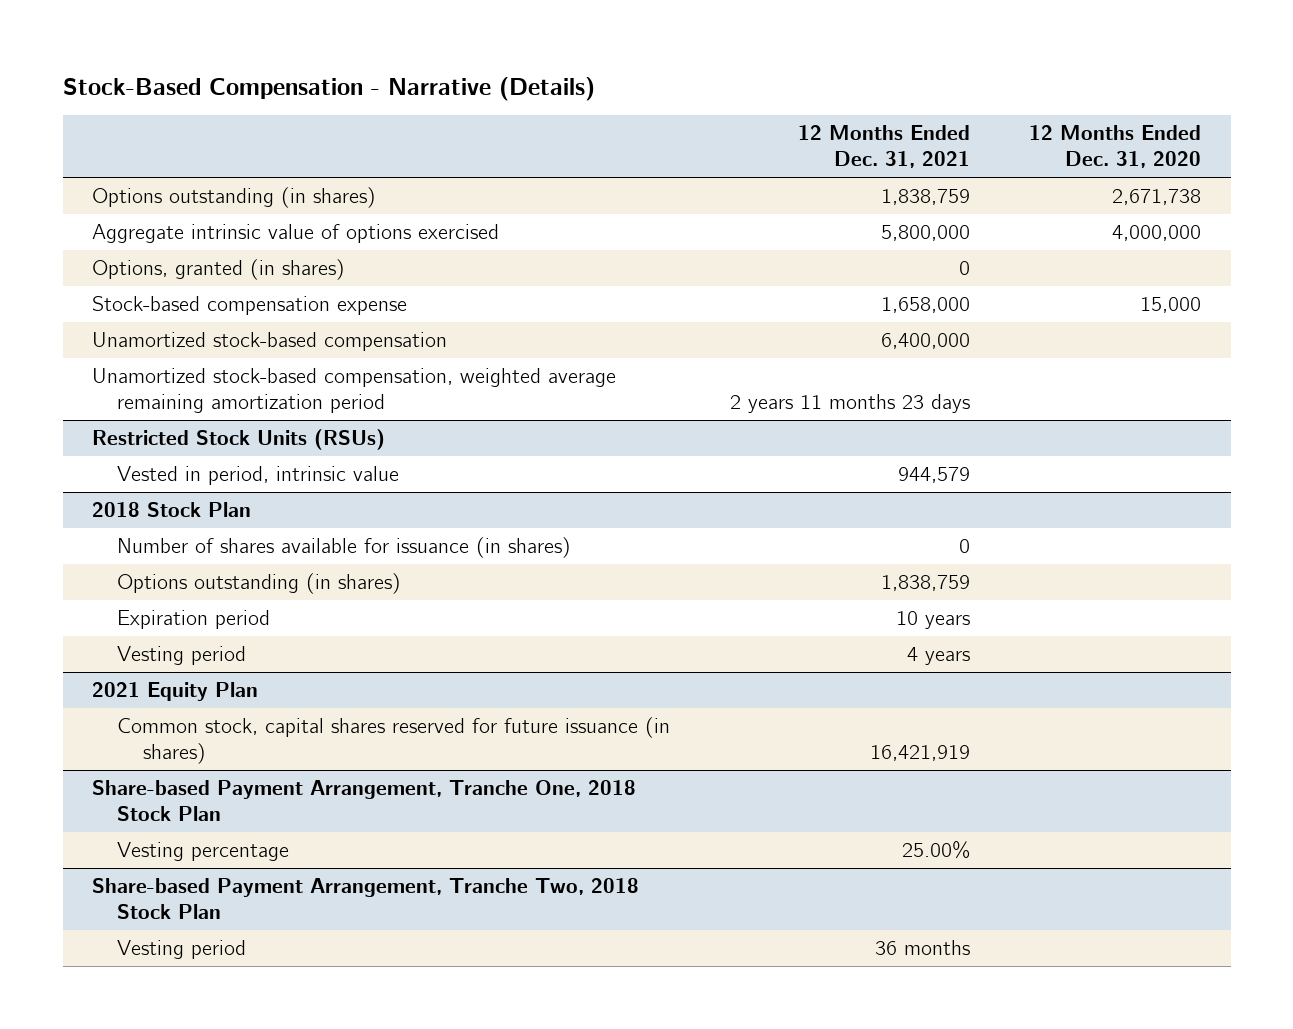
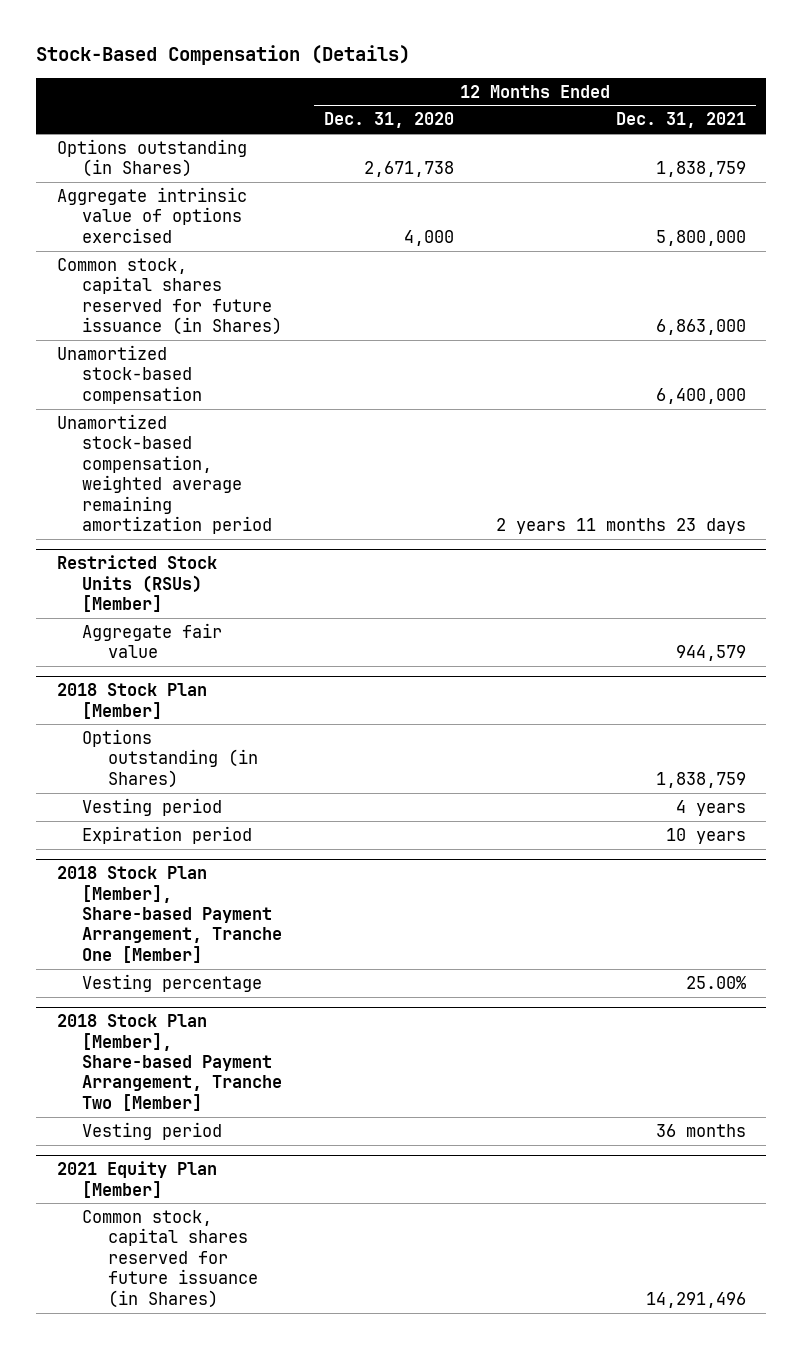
- Stock-Based Compensation - Narrative (Details)
+ Stock-Based Compensation (Details)
- | 12 Months Ended Dec. 31, 2021 | 12 Months Ended Dec. 31, 2020
+ | 12 Months Ended Dec. 31, 2020 | 12 Months Ended Dec. 31, 2021
- Options outstanding (in shares) | 1,838,759 | 2,671,738
- Aggregate intrinsic value of options exercised | 5,800,000 | 4,000,000
- Options, granted (in shares) | 0 |
- Stock-based compensation expense | 1,658,000 | 15,000
+ Options outstanding (in Shares) | 2,671,738 | 1,838,759
+ Aggregate intrinsic value of options exercised | 4,000 | 5,800,000
+ Common stock, capital shares reserved for future issuance (in Shares) | | 6,863,000
- Restricted Stock Units (RSUs)
- Vested in period, intrinsic value | 944,579 |
- 2018 Stock Plan
- Number of shares available for issuance (in shares) | 0 |
- Options outstanding (in shares) | 1,838,759 |
- Expiration period | 10 years |
+ Restricted Stock Units (RSUs) [Member]
+ Aggregate fair value | | 944,579
+ 2018 Stock Plan [Member]
+ Options outstanding (in Shares) | | 1,838,759
- 2021 Equity Plan
- Common stock, capital shares reserved for future issuance (in shares) | 16,421,919 |
- Share-based Payment Arrangement, Tranche One, 2018 Stock Plan
+ Expiration period | | 10 years
+ 2018 Stock Plan [Member], Share-based Payment Arrangement, Tranche One [Member]
- Share-based Payment Arrangement, Tranche Two, 2018 Stock Plan
+ 2018 Stock Plan [Member], Share-based Payment Arrangement, Tranche Two [Member]
+ 2021 Equity Plan [Member]
+ Common stock, capital shares reserved for future issuance (in Shares) | | 14,291,496

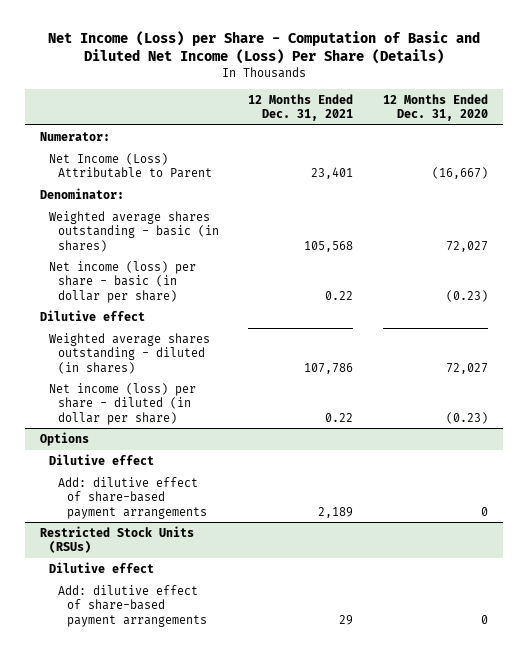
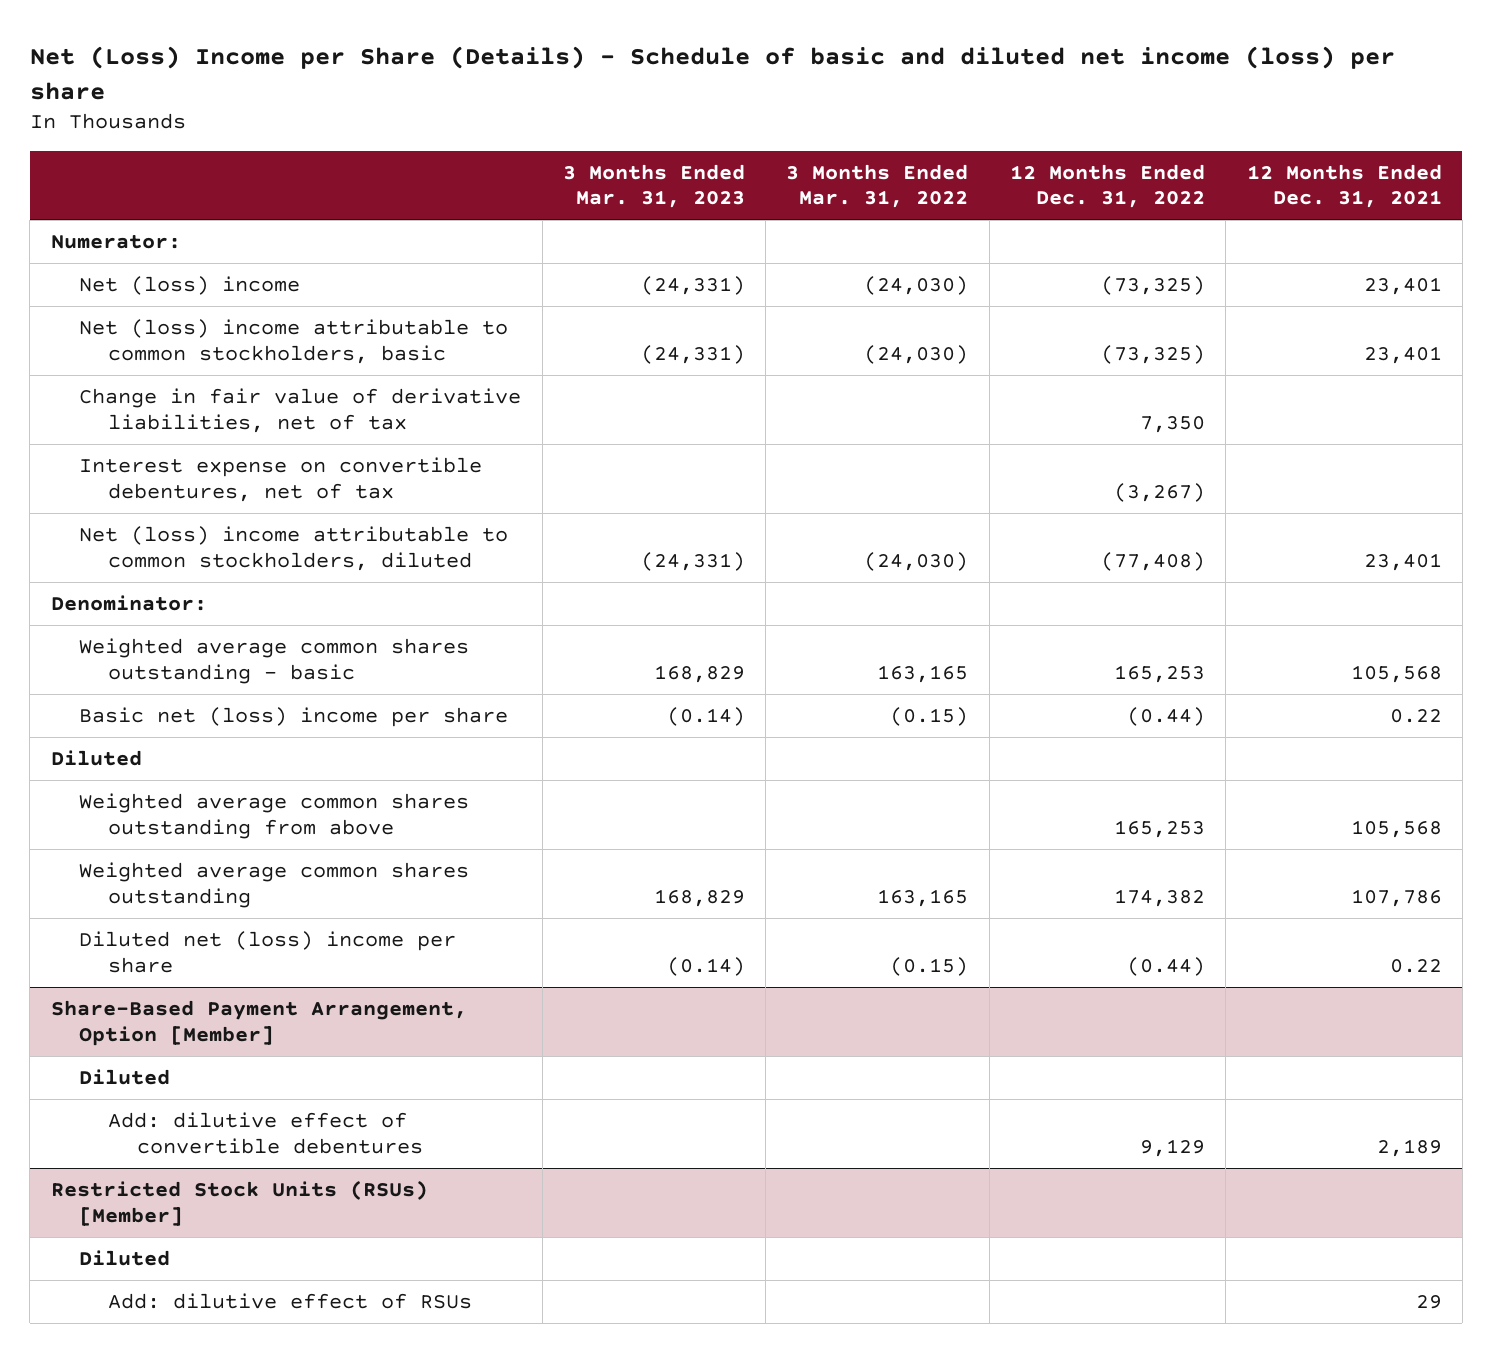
- Net Income (Loss) per Share - Computation of Basic and Diluted Net Income (Loss) Per Share (Details)
+ Net (Loss) Income per Share (Details) - Schedule of basic and diluted net income (loss) per share
- | 12 Months Ended Dec. 31, 2021 | 12 Months Ended Dec. 31, 2020
+ | 3 Months Ended Mar. 31, 2023 | 3 Months Ended Mar. 31, 2022 | 12 Months Ended Dec. 31, 2022 | 12 Months Ended Dec. 31, 2021
- Net Income (Loss) Attributable to Parent | 23,401 | (16,667)
+ Net (loss) income | (24,331) | (24,030) | (73,325) | 23,401
+ Net (loss) income attributable to common stockholders, basic | (24,331) | (24,030) | (73,325) | 23,401
+ Change in fair value of derivative liabilities, net of tax | | | 7,350 |
+ Interest expense on convertible debentures, net of tax | | | (3,267) |
+ Net (loss) income attributable to common stockholders, diluted | (24,331) | (24,030) | (77,408) | 23,401
- Weighted average shares outstanding - basic (in shares) | 105,568 | 72,027
- Net income (loss) per share - basic (in dollar per share) | 0.22 | (0.23)
- Dilutive effect
- Weighted average shares outstanding - diluted (in shares) | 107,786 | 72,027
- Net income (loss) per share - diluted (in dollar per share) | 0.22 | (0.23)
- Options
- Dilutive effect
- Add: dilutive effect of share-based payment arrangements | 2,189 | 0
- Restricted Stock Units (RSUs)
- Dilutive effect
- Add: dilutive effect of share-based payment arrangements | 29 | 0
+ Weighted average common shares outstanding - basic | 168,829 | 163,165 | 165,253 | 105,568
+ Basic net (loss) income per share | (0.14) | (0.15) | (0.44) | 0.22
+ Diluted
+ Weighted average common shares outstanding from above | | | 165,253 | 105,568
+ Weighted average common shares outstanding | 168,829 | 163,165 | 174,382 | 107,786
+ Diluted net (loss) income per share | (0.14) | (0.15) | (0.44) | 0.22
+ Share-Based Payment Arrangement, Option [Member]
+ Diluted
+ Add: dilutive effect of convertible debentures | | | 9,129 | 2,189
+ Restricted Stock Units (RSUs) [Member]
+ Diluted
+ Add: dilutive effect of RSUs | | | | 29

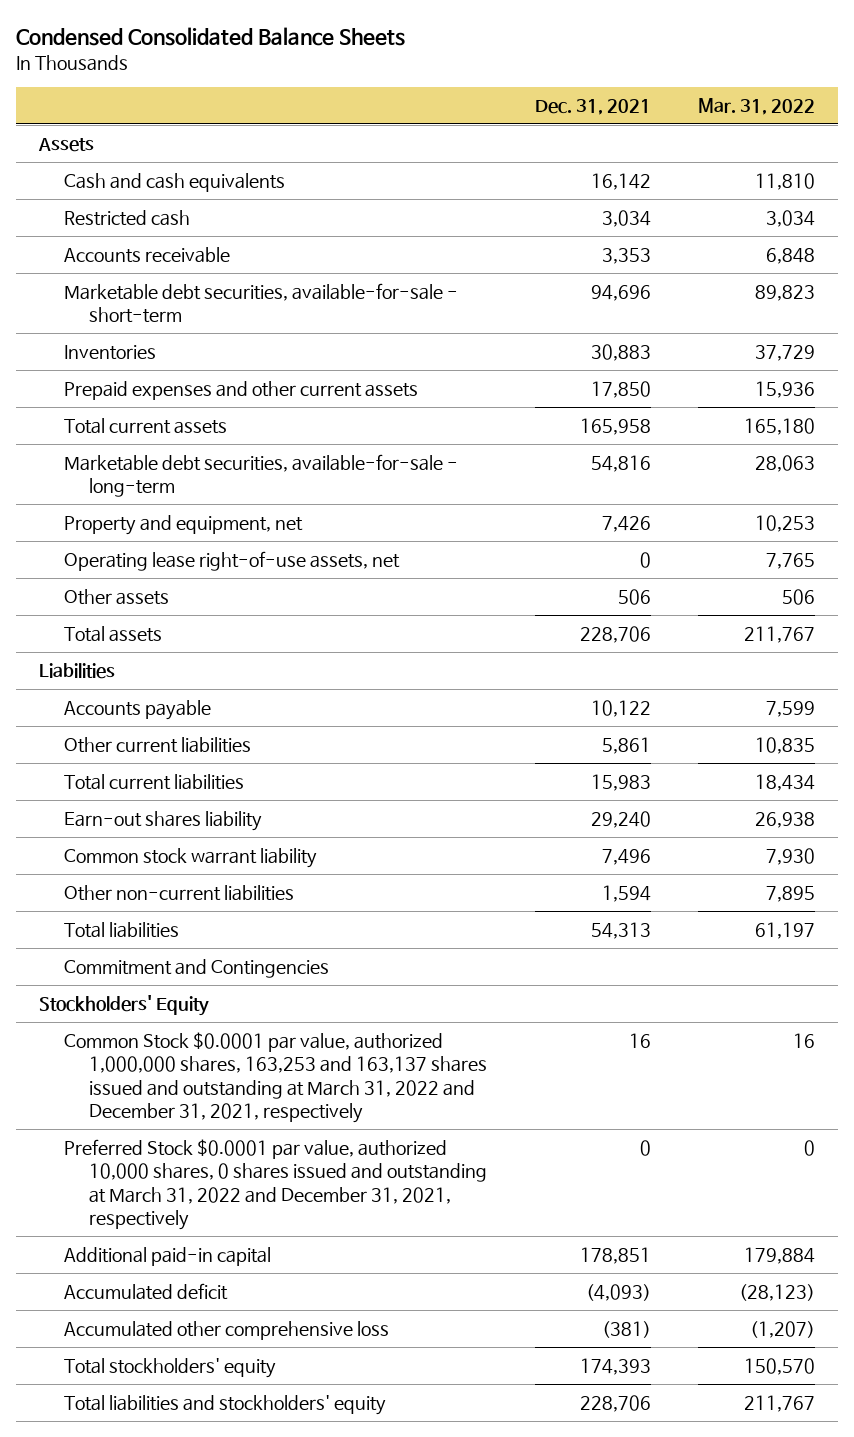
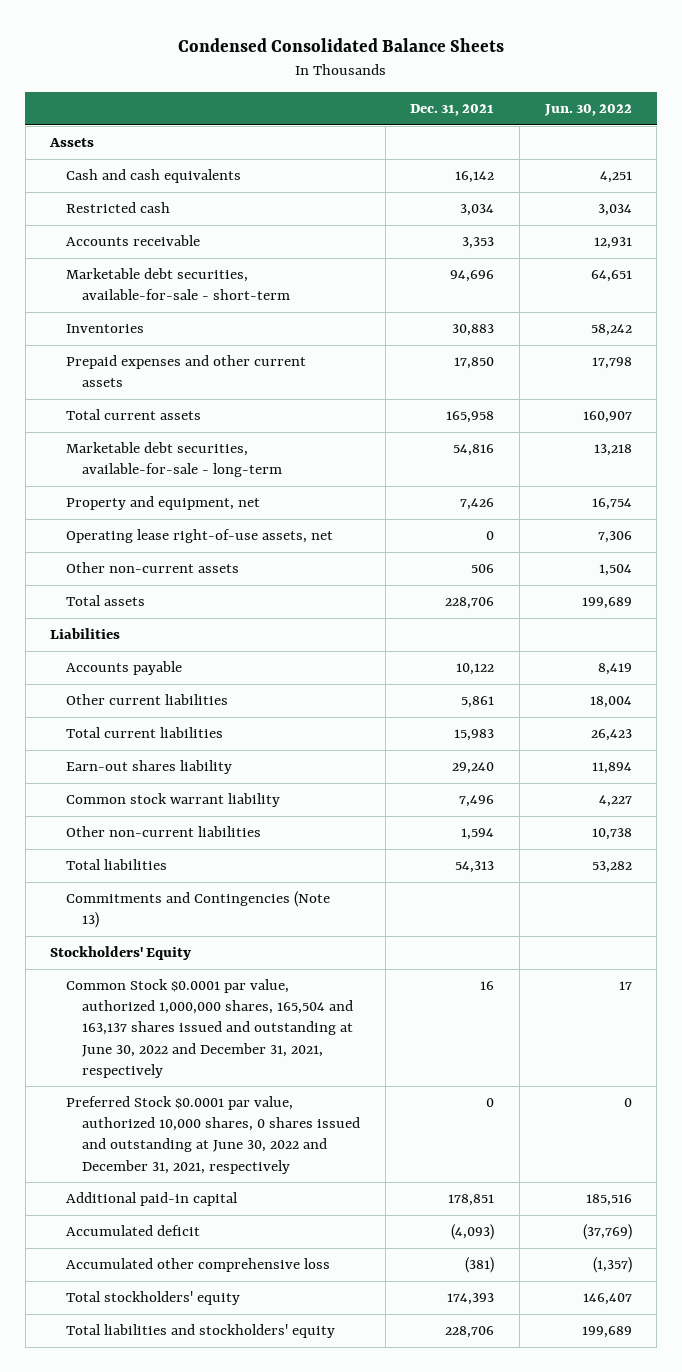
- | Dec. 31, 2021 | Mar. 31, 2022
+ | Dec. 31, 2021 | Jun. 30, 2022
- Other assets | 506 | 506
+ Other non-current assets | 506 | 1,504
- Commitment and Contingencies
+ Commitments and Contingencies (Note 13)
- Common Stock $0.0001 par value, authorized 1,000,000 shares, 163,253 and 163,137 shares issued and outstanding at March 31, 2022 and December 31, 2021, respectively | 16 | 16
- Preferred Stock $0.0001 par value, authorized 10,000 shares, 0 shares issued and outstanding at March 31, 2022 and December 31, 2021, respectively | 0 | 0
+ Common Stock $0.0001 par value, authorized 1,000,000 shares, 165,504 and 163,137 shares issued and outstanding at June 30, 2022 and December 31, 2021, respectively | 16 | 17
+ Preferred Stock $0.0001 par value, authorized 10,000 shares, 0 shares issued and outstanding at June 30, 2022 and December 31, 2021, respectively | 0 | 0

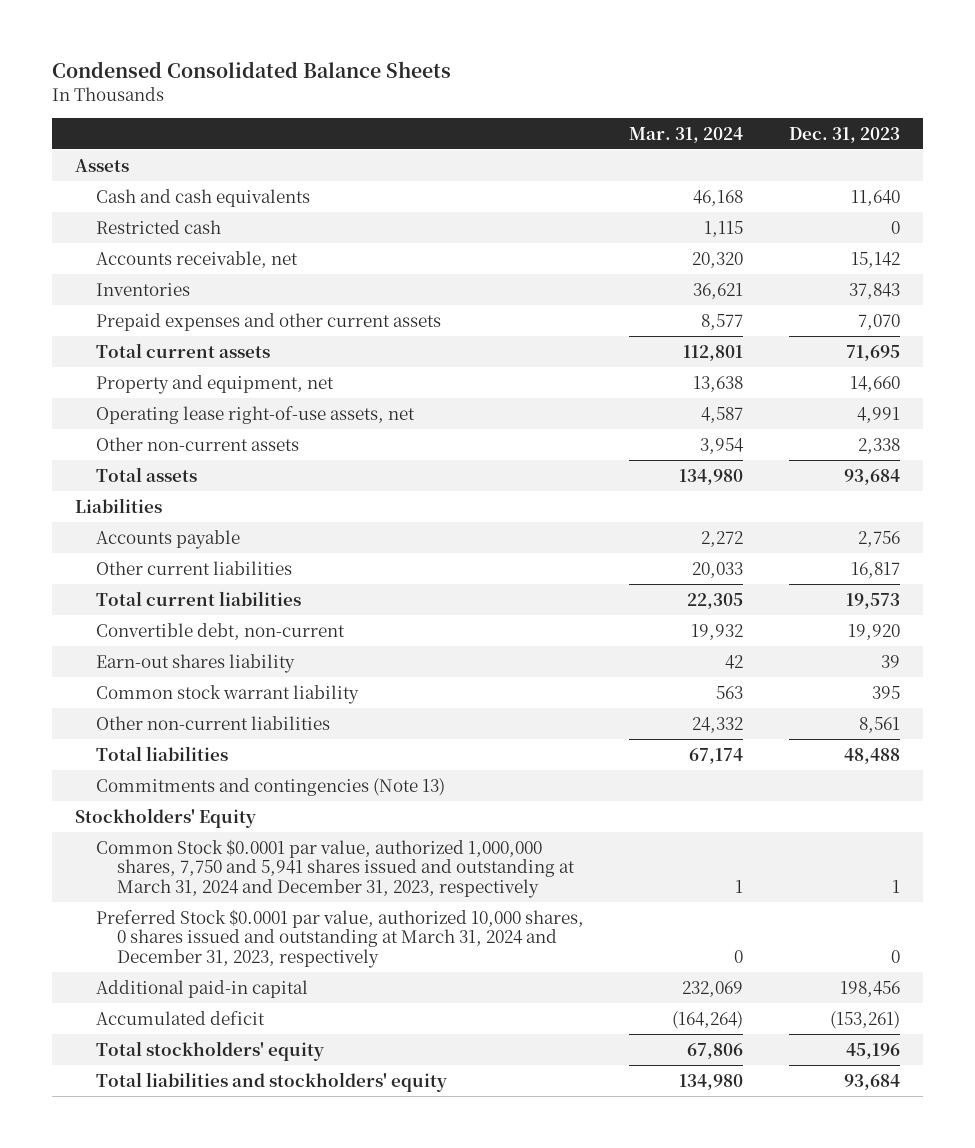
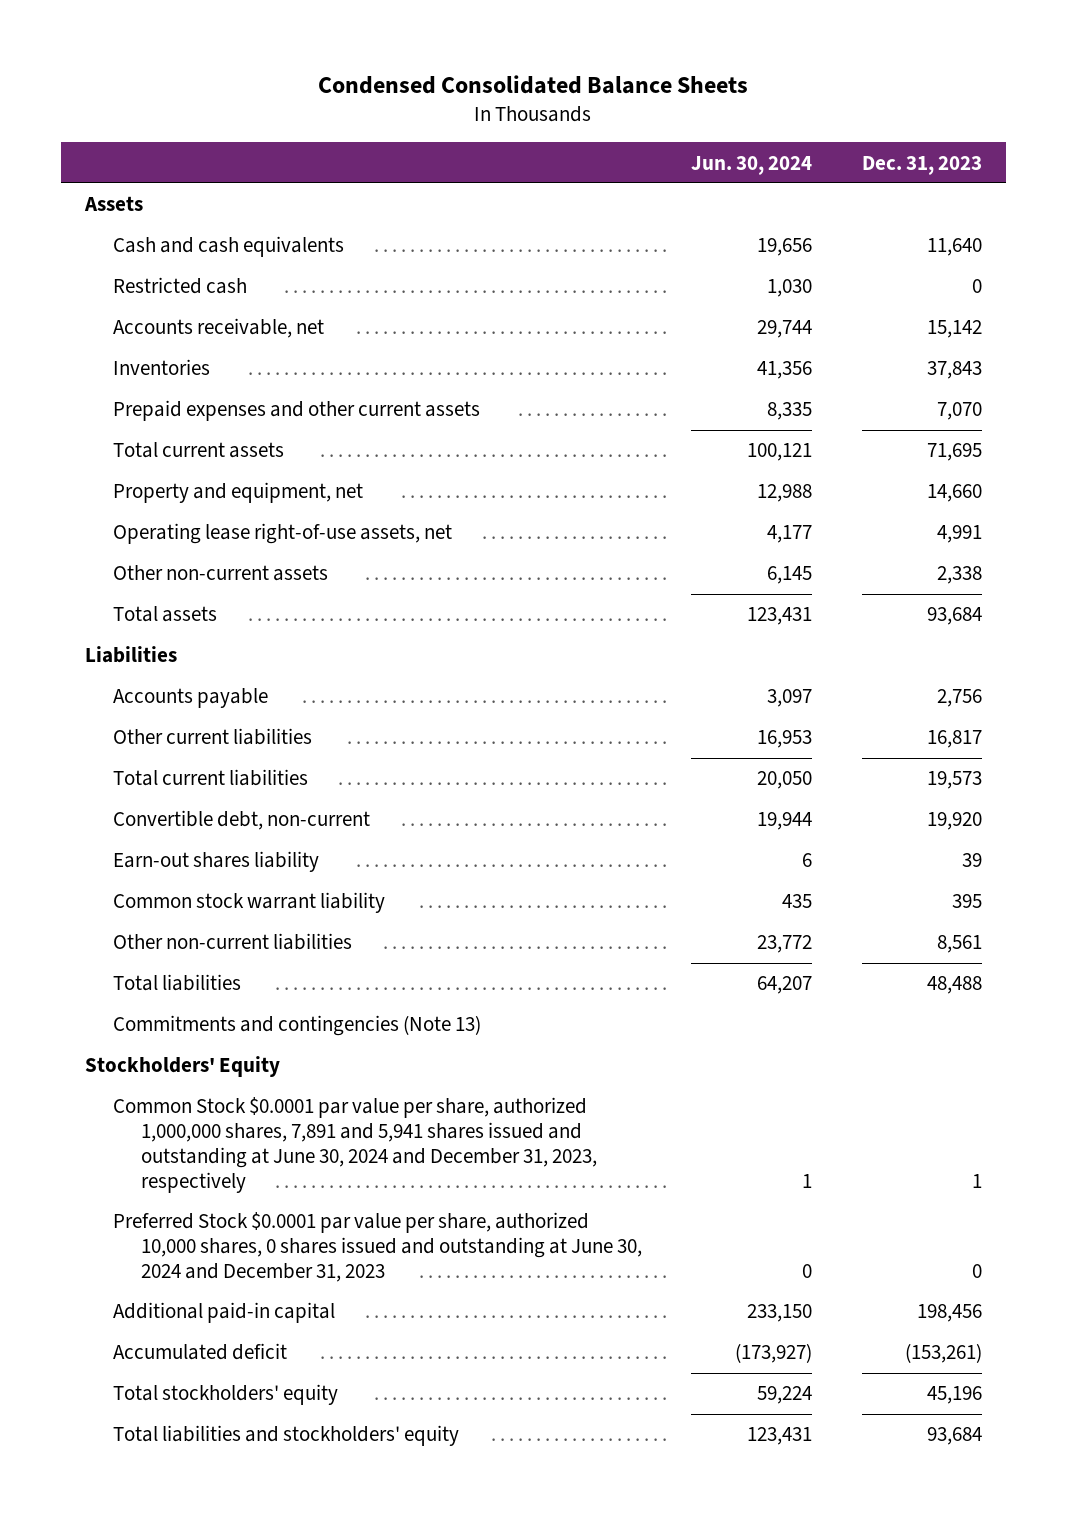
- | Mar. 31, 2024 | Dec. 31, 2023
+ | Jun. 30, 2024 | Dec. 31, 2023
- Common Stock $0.0001 par value, authorized 1,000,000 shares, 7,750 and 5,941 shares issued and outstanding at March 31, 2024 and December 31, 2023, respectively | 1 | 1
- Preferred Stock $0.0001 par value, authorized 10,000 shares, 0 shares issued and outstanding at March 31, 2024 and December 31, 2023, respectively | 0 | 0
+ Common Stock $0.0001 par value per share, authorized 1,000,000 shares, 7,891 and 5,941 shares issued and outstanding at June 30, 2024 and December 31, 2023, respectively | 1 | 1
+ Preferred Stock $0.0001 par value per share, authorized 10,000 shares, 0 shares issued and outstanding at June 30, 2024 and December 31, 2023 | 0 | 0

